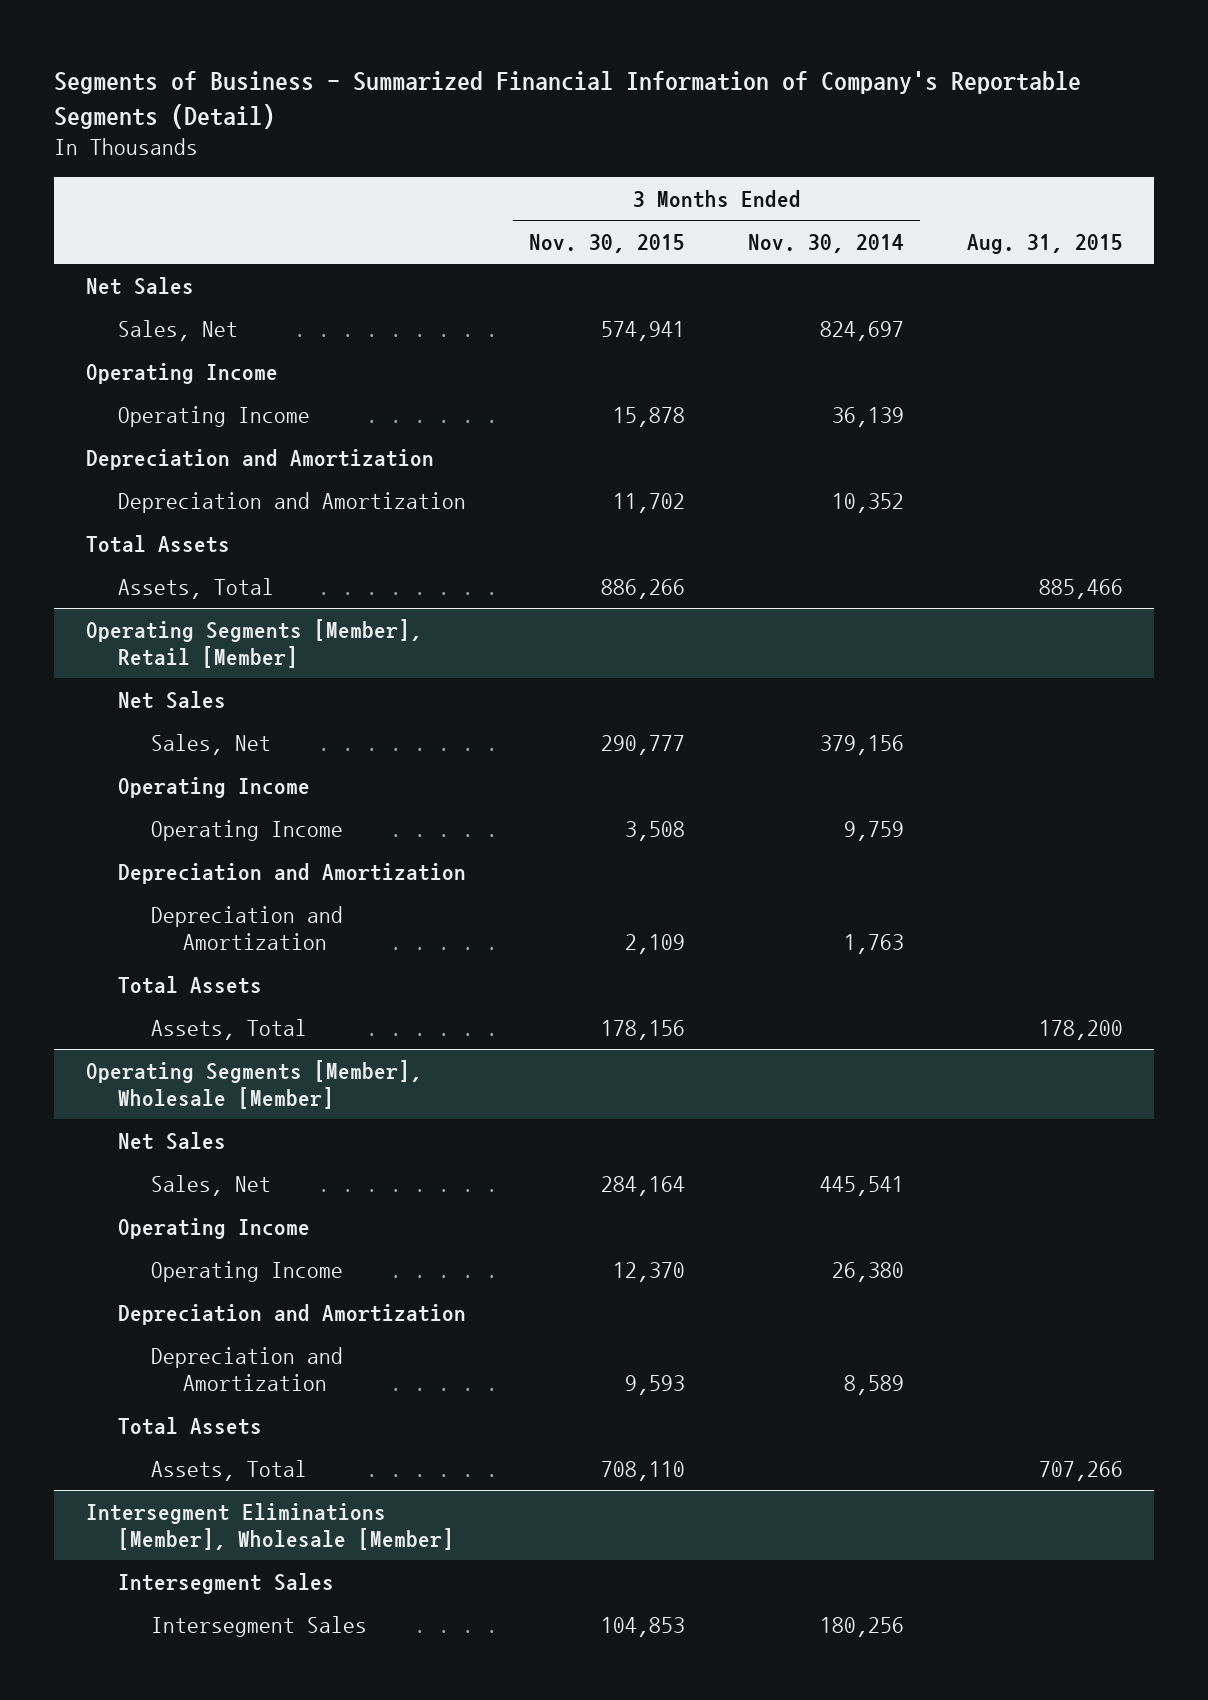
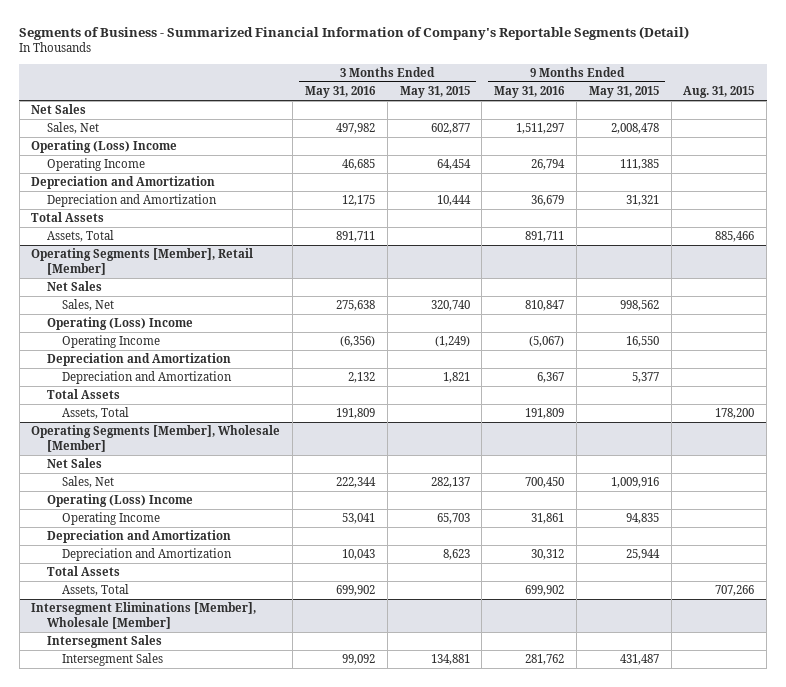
- | 3 Months Ended Nov. 30, 2015 | 3 Months Ended Nov. 30, 2014 | Aug. 31, 2015
+ | 3 Months Ended May 31, 2016 | 3 Months Ended May 31, 2015 | 9 Months Ended May 31, 2016 | 9 Months Ended May 31, 2015 | Aug. 31, 2015
- Operating Income
+ Operating (Loss) Income
@ Operating Segments [Member], Retail [Member]
- Operating Income
+ Operating (Loss) Income
@ Operating Segments [Member], Wholesale [Member]
- Operating Income
+ Operating (Loss) Income

